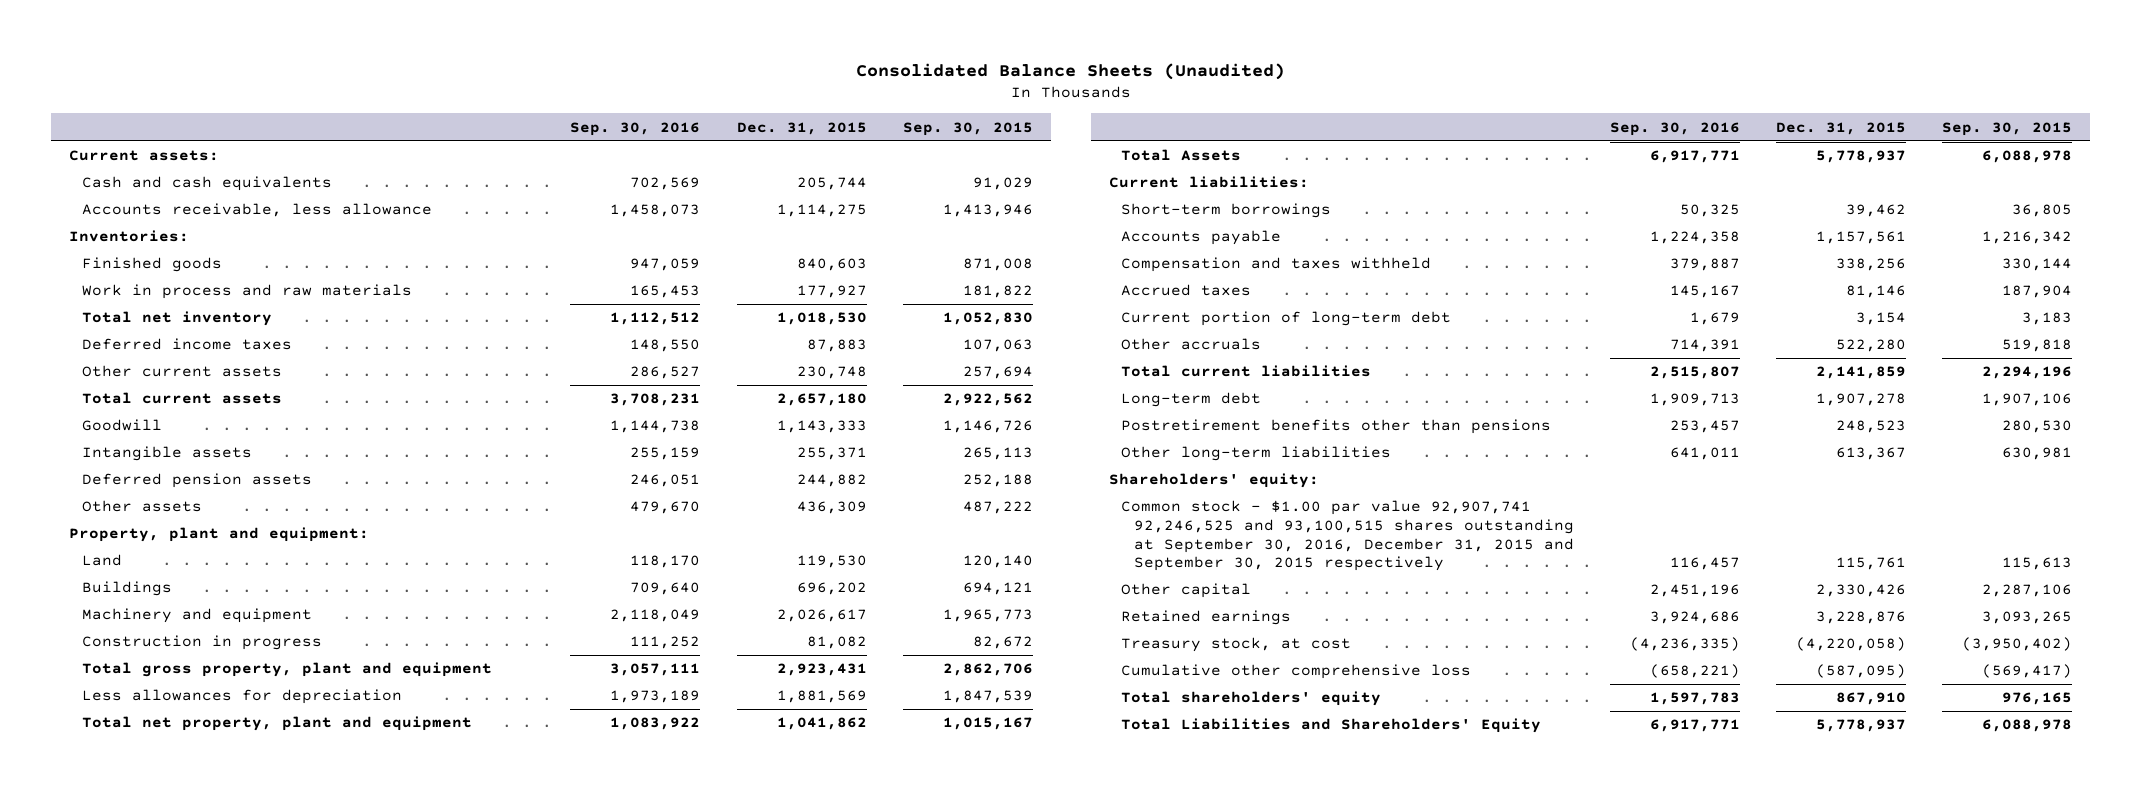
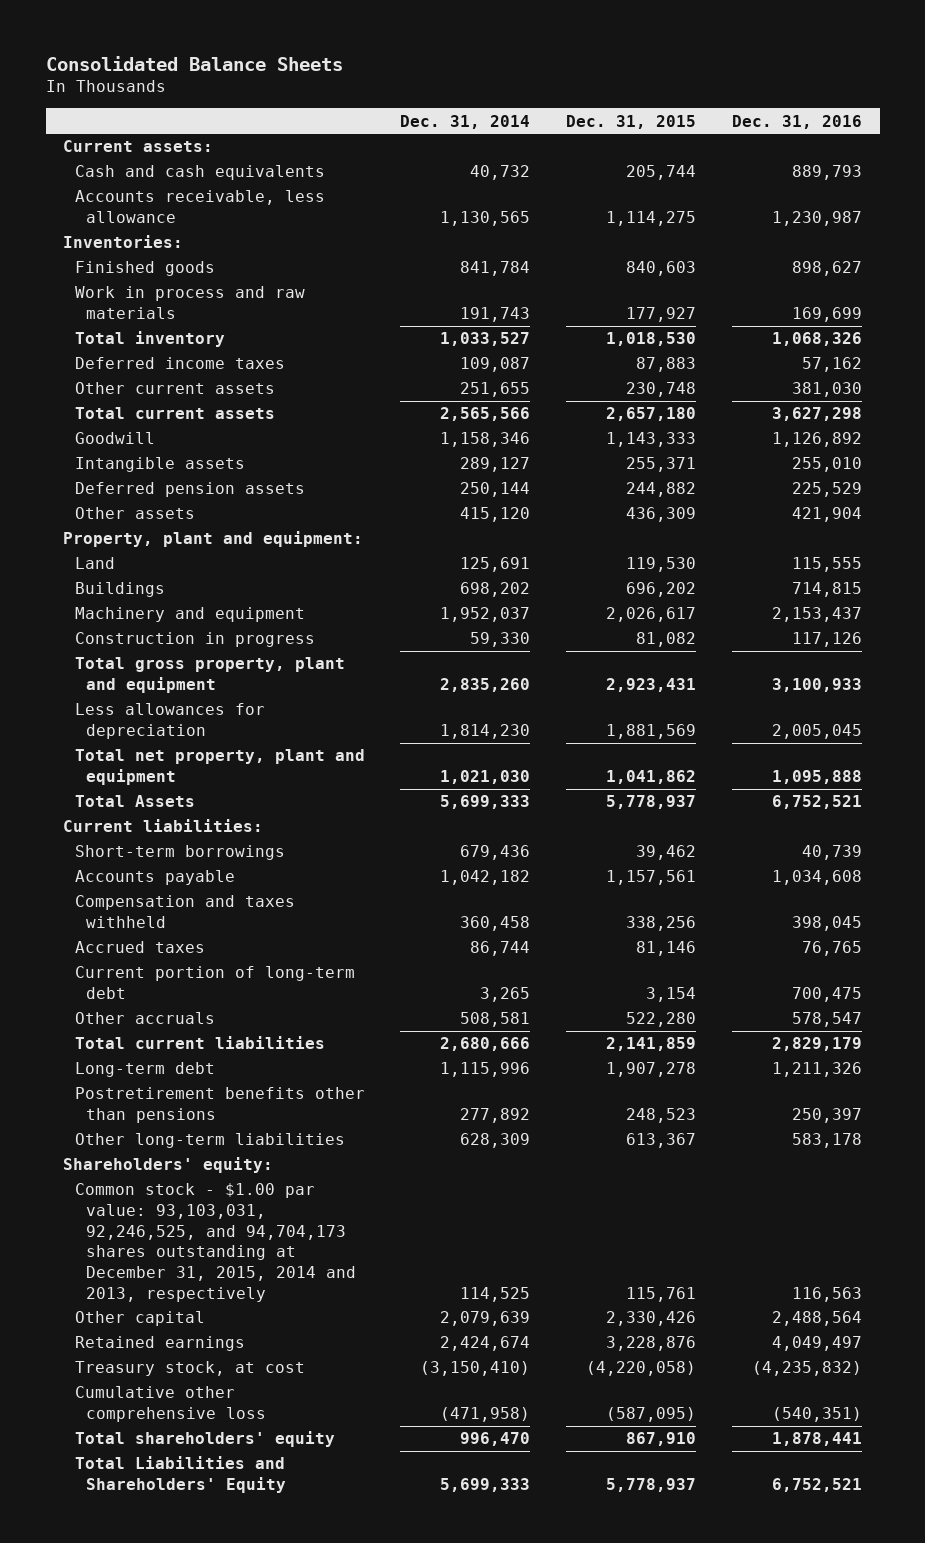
- Consolidated Balance Sheets (Unaudited)
+ Consolidated Balance Sheets
- | Sep. 30, 2016 | Dec. 31, 2015 | Sep. 30, 2015
+ | Dec. 31, 2014 | Dec. 31, 2015 | Dec. 31, 2016
- Total net inventory | 1,112,512 | 1,018,530 | 1,052,830
+ Total inventory | 1,033,527 | 1,018,530 | 1,068,326
- Common stock - $1.00 par value 92,907,741 92,246,525 and 93,100,515 shares outstanding at September 30, 2016, December 31, 2015 and September 30, 2015 respectively | 116,457 | 115,761 | 115,613
+ Common stock - $1.00 par value: 93,103,031, 92,246,525, and 94,704,173 shares outstanding at December 31, 2015, 2014 and 2013, respectively | 114,525 | 115,761 | 116,563

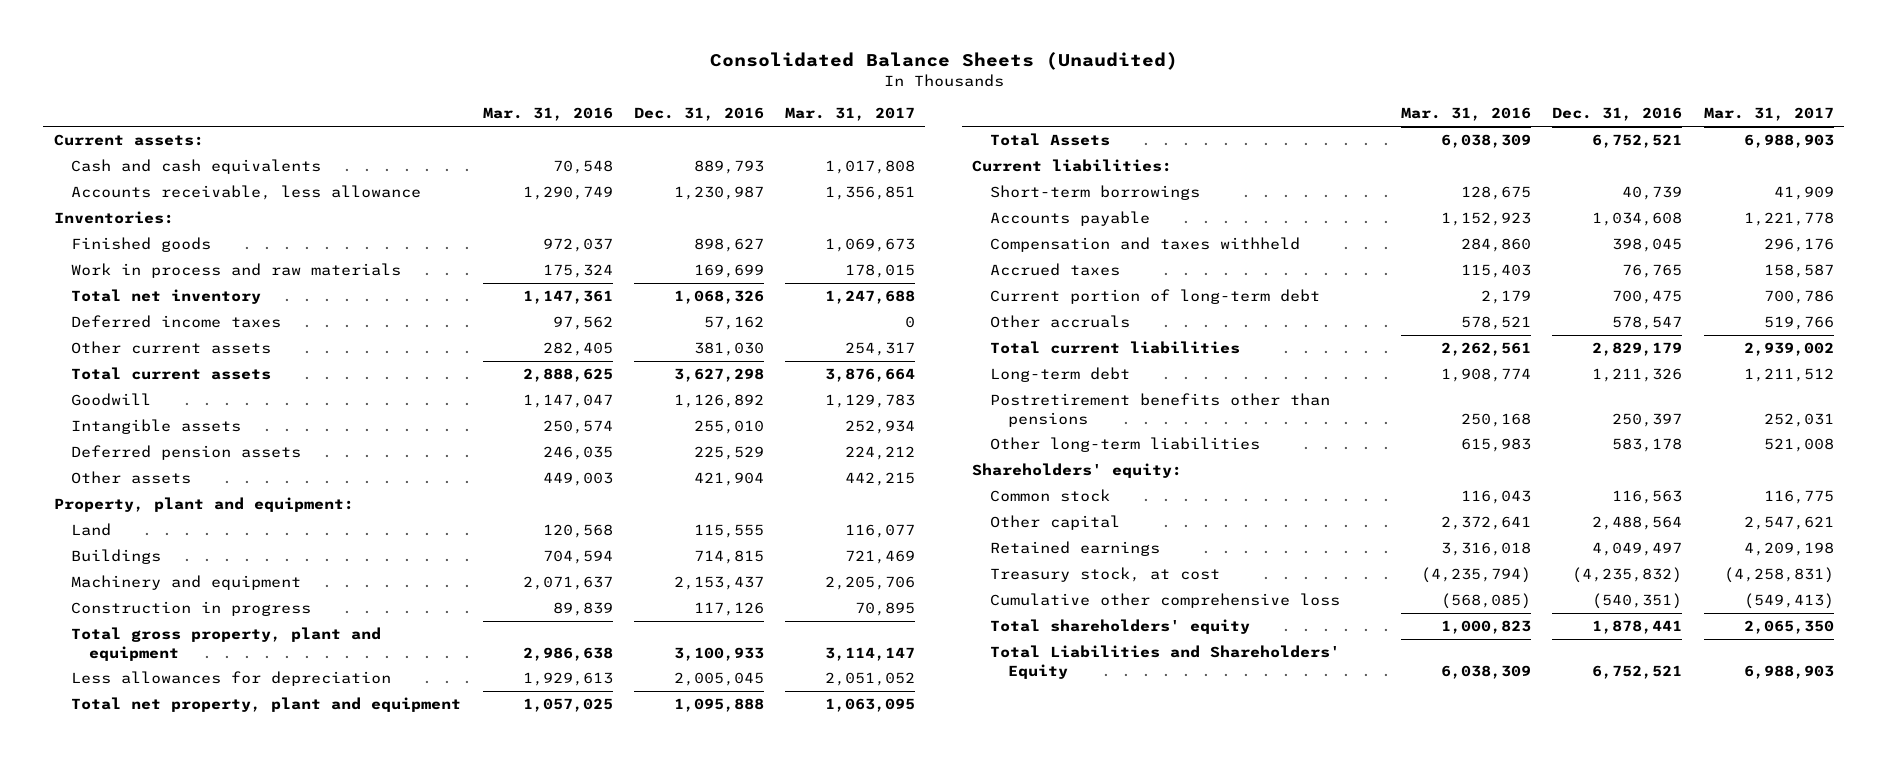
- Consolidated Balance Sheets
+ Consolidated Balance Sheets (Unaudited)
- | Dec. 31, 2014 | Dec. 31, 2015 | Dec. 31, 2016
+ | Mar. 31, 2016 | Dec. 31, 2016 | Mar. 31, 2017
- Total inventory | 1,033,527 | 1,018,530 | 1,068,326
+ Total net inventory | 1,147,361 | 1,068,326 | 1,247,688
- Common stock - $1.00 par value: 93,103,031, 92,246,525, and 94,704,173 shares outstanding at December 31, 2015, 2014 and 2013, respectively | 114,525 | 115,761 | 116,563
+ Common stock | 116,043 | 116,563 | 116,775

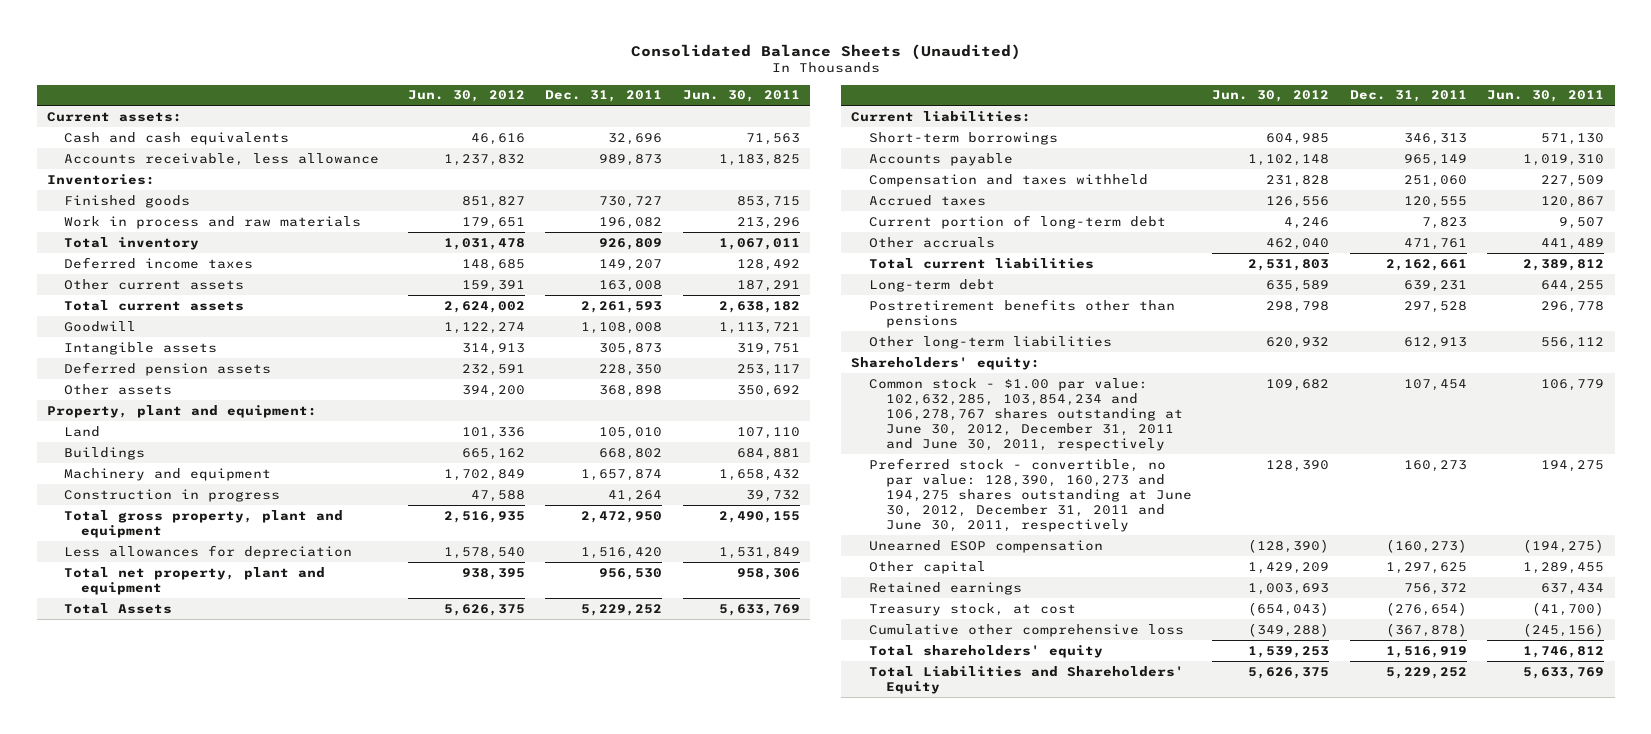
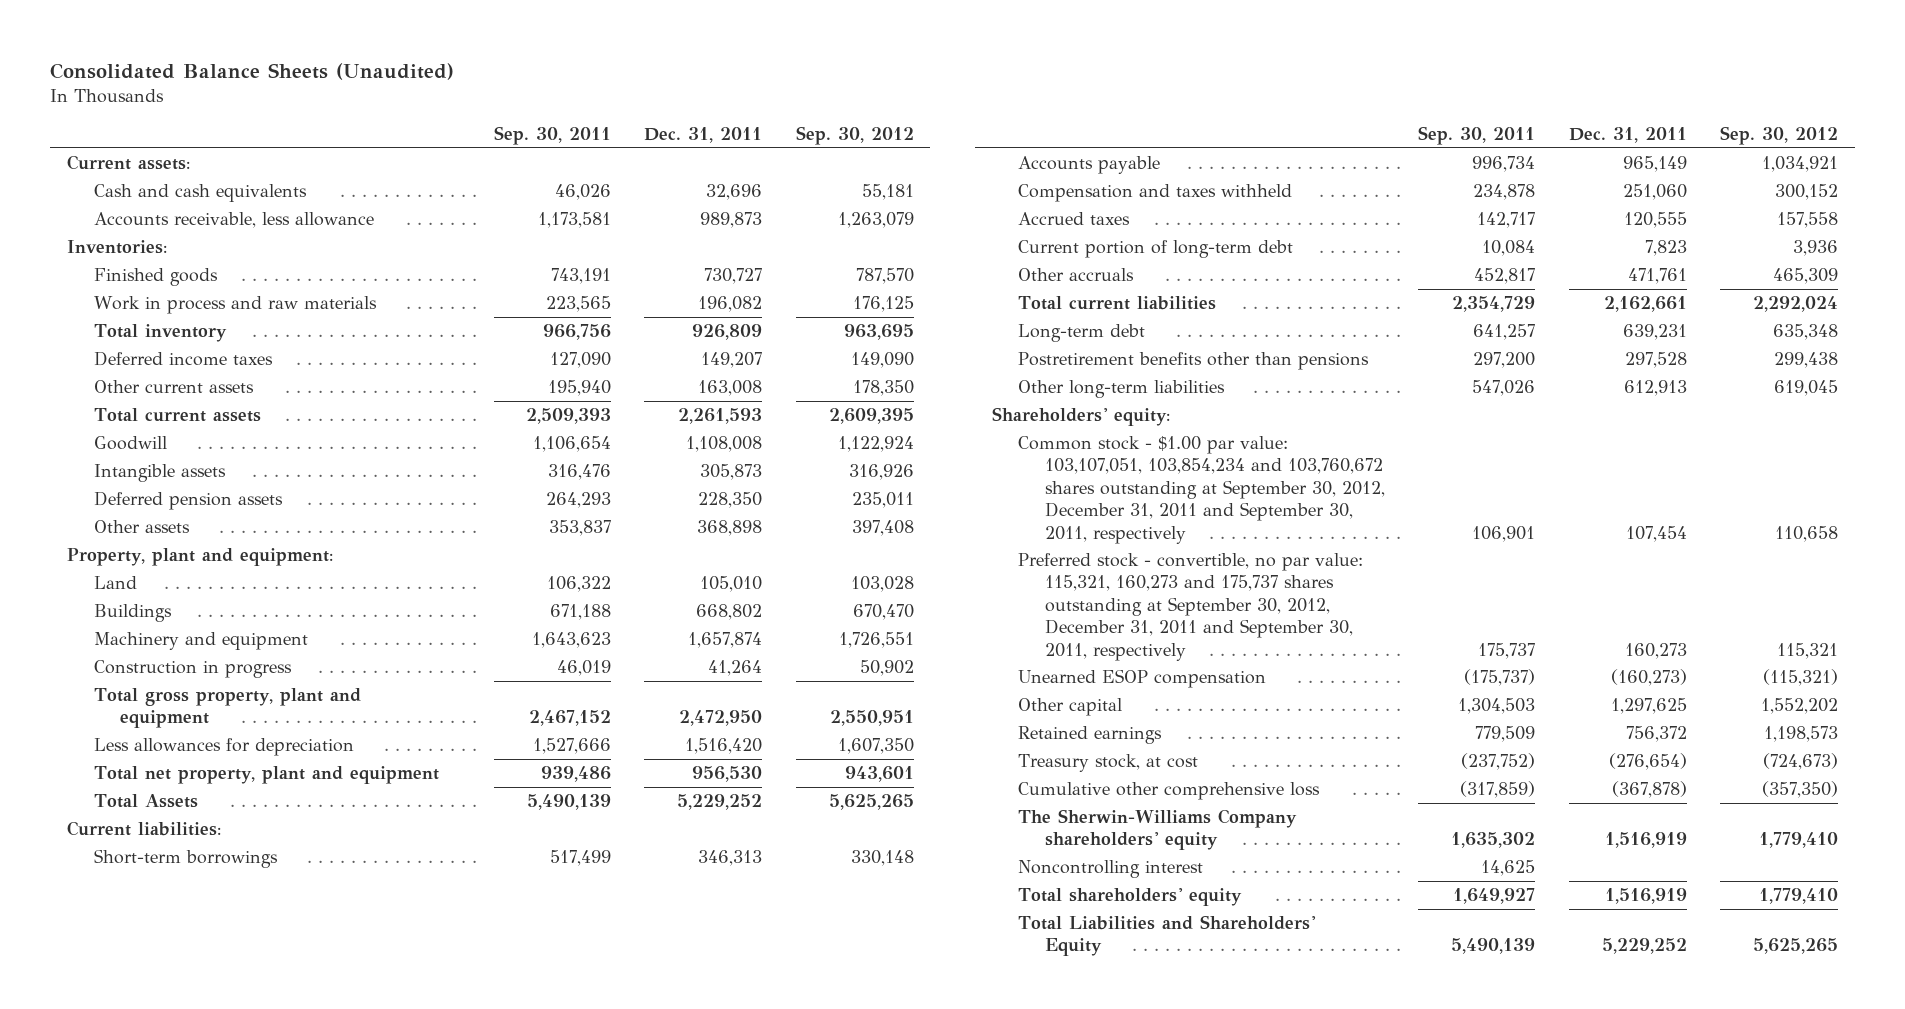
- | Jun. 30, 2012 | Dec. 31, 2011 | Jun. 30, 2011
+ | Sep. 30, 2011 | Dec. 31, 2011 | Sep. 30, 2012
- Common stock - $1.00 par value: 102,632,285, 103,854,234 and 106,278,767 shares outstanding at June 30, 2012, December 31, 2011 and June 30, 2011, respectively | 109,682 | 107,454 | 106,779
- Preferred stock - convertible, no par value: 128,390, 160,273 and 194,275 shares outstanding at June 30, 2012, December 31, 2011 and June 30, 2011, respectively | 128,390 | 160,273 | 194,275
+ Common stock - $1.00 par value: 103,107,051, 103,854,234 and 103,760,672 shares outstanding at September 30, 2012, December 31, 2011 and September 30, 2011, respectively | 106,901 | 107,454 | 110,658
+ Preferred stock - convertible, no par value: 115,321, 160,273 and 175,737 shares outstanding at September 30, 2012, December 31, 2011 and September 30, 2011, respectively | 175,737 | 160,273 | 115,321
+ The Sherwin-Williams Company shareholders' equity | 1,635,302 | 1,516,919 | 1,779,410
+ Noncontrolling interest | 14,625 | |

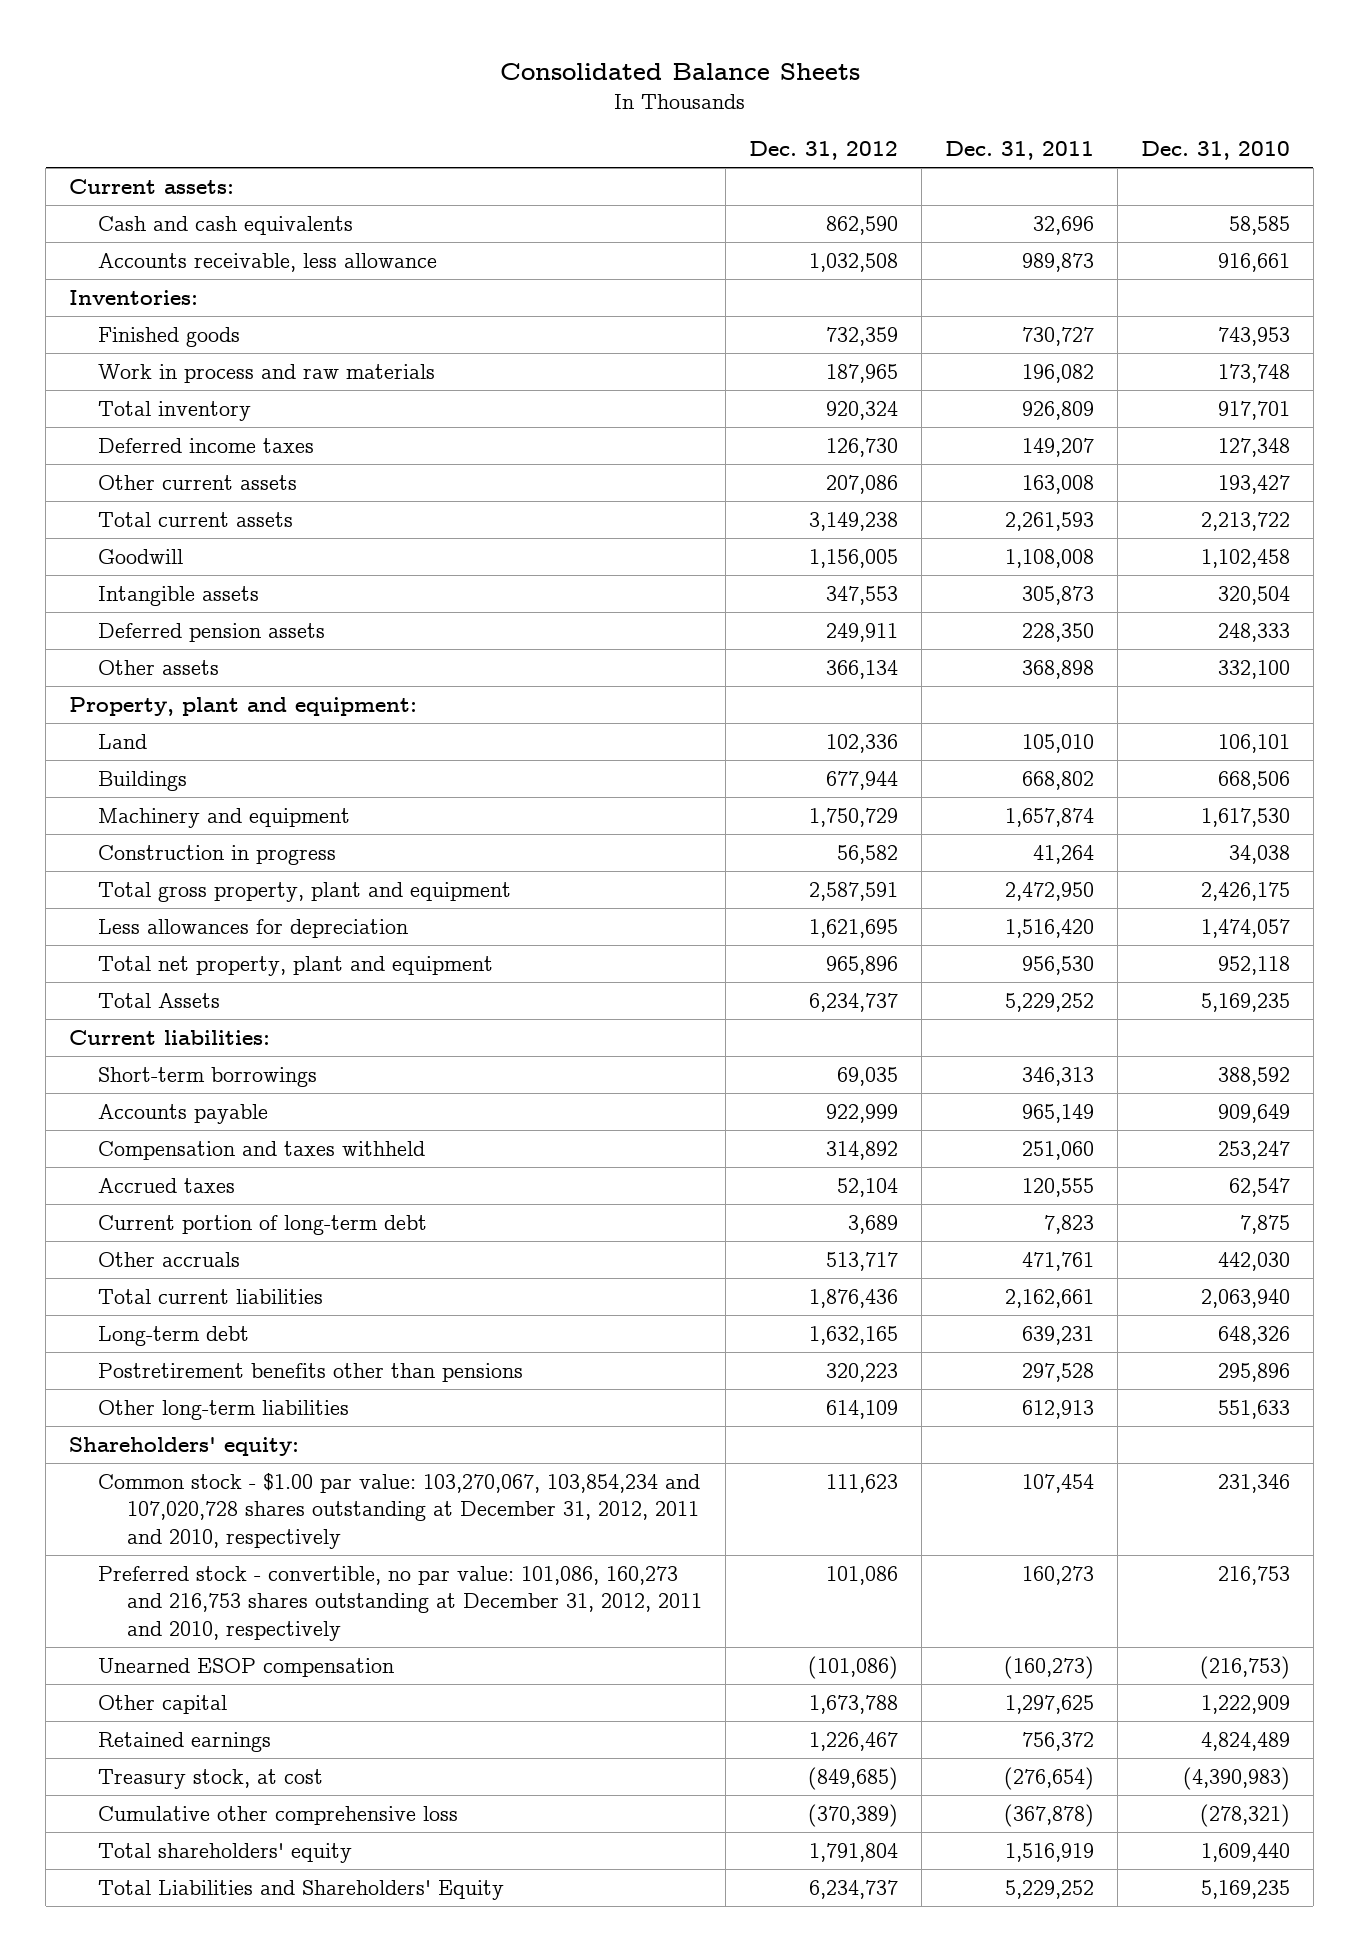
- Consolidated Balance Sheets (Unaudited)
+ Consolidated Balance Sheets
- | Sep. 30, 2011 | Dec. 31, 2011 | Sep. 30, 2012
+ | Dec. 31, 2012 | Dec. 31, 2011 | Dec. 31, 2010
- Common stock - $1.00 par value: 103,107,051, 103,854,234 and 103,760,672 shares outstanding at September 30, 2012, December 31, 2011 and September 30, 2011, respectively | 106,901 | 107,454 | 110,658
- Preferred stock - convertible, no par value: 115,321, 160,273 and 175,737 shares outstanding at September 30, 2012, December 31, 2011 and September 30, 2011, respectively | 175,737 | 160,273 | 115,321
+ Common stock - $1.00 par value: 103,270,067, 103,854,234 and 107,020,728 shares outstanding at December 31, 2012, 2011 and 2010, respectively | 111,623 | 107,454 | 231,346
+ Preferred stock - convertible, no par value: 101,086, 160,273 and 216,753 shares outstanding at December 31, 2012, 2011 and 2010, respectively | 101,086 | 160,273 | 216,753
- The Sherwin-Williams Company shareholders' equity | 1,635,302 | 1,516,919 | 1,779,410
- Noncontrolling interest | 14,625 | |

